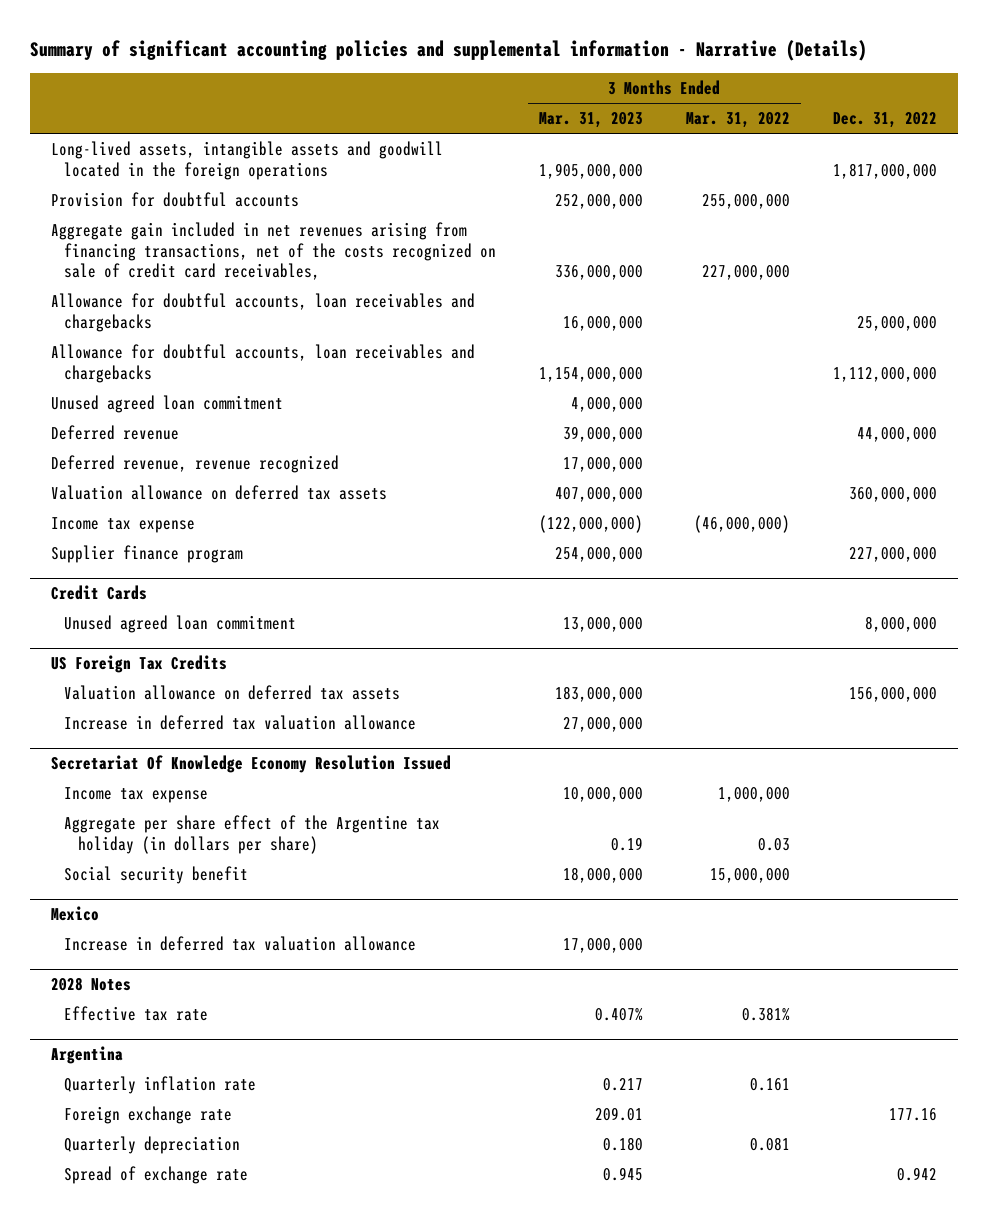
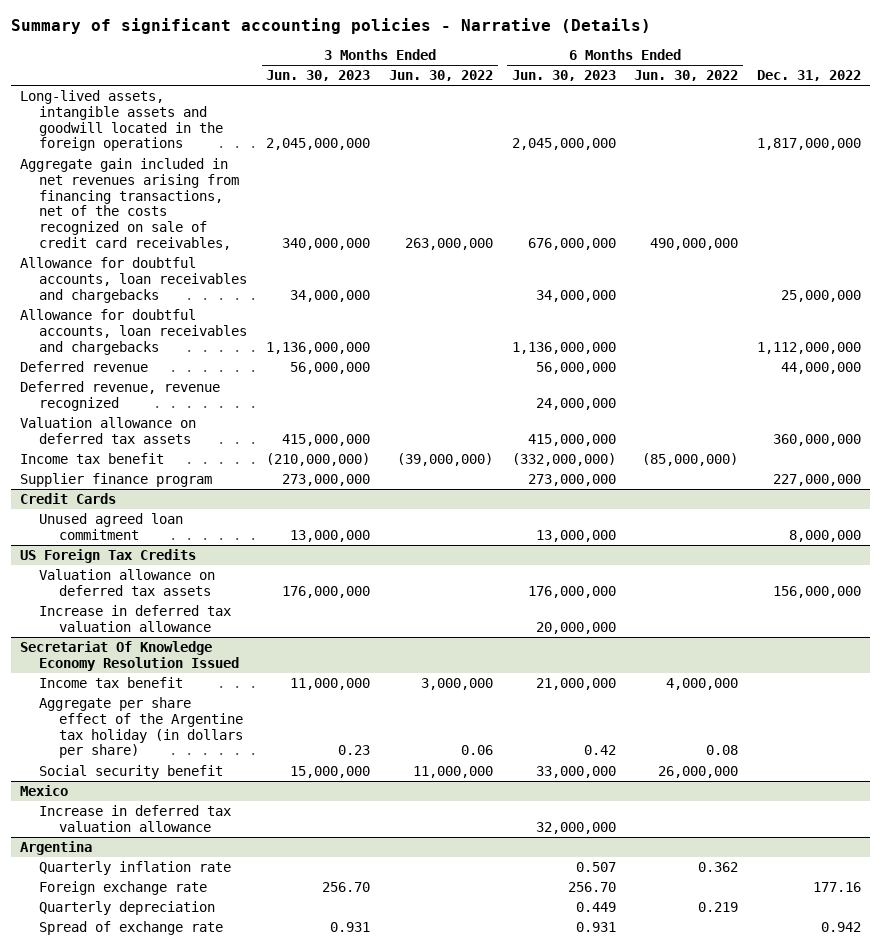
- Summary of significant accounting policies and supplemental information - Narrative (Details)
+ Summary of significant accounting policies - Narrative (Details)
- | 3 Months Ended Mar. 31, 2023 | 3 Months Ended Mar. 31, 2022 | Dec. 31, 2022
+ | 3 Months Ended Jun. 30, 2023 | 3 Months Ended Jun. 30, 2022 | 6 Months Ended Jun. 30, 2023 | 6 Months Ended Jun. 30, 2022 | Dec. 31, 2022
- Provision for doubtful accounts | 252,000,000 | 255,000,000 |
- Unused agreed loan commitment | 4,000,000 | |
- Income tax expense | (122,000,000) | (46,000,000) |
+ Income tax benefit | (210,000,000) | (39,000,000) | (332,000,000) | (85,000,000) |
@ Secretariat Of Knowledge Economy Resolution Issued
- Income tax expense | 10,000,000 | 1,000,000 |
+ Income tax benefit | 11,000,000 | 3,000,000 | 21,000,000 | 4,000,000 |
- 2028 Notes
- Effective tax rate | 0.407% | 0.381% |

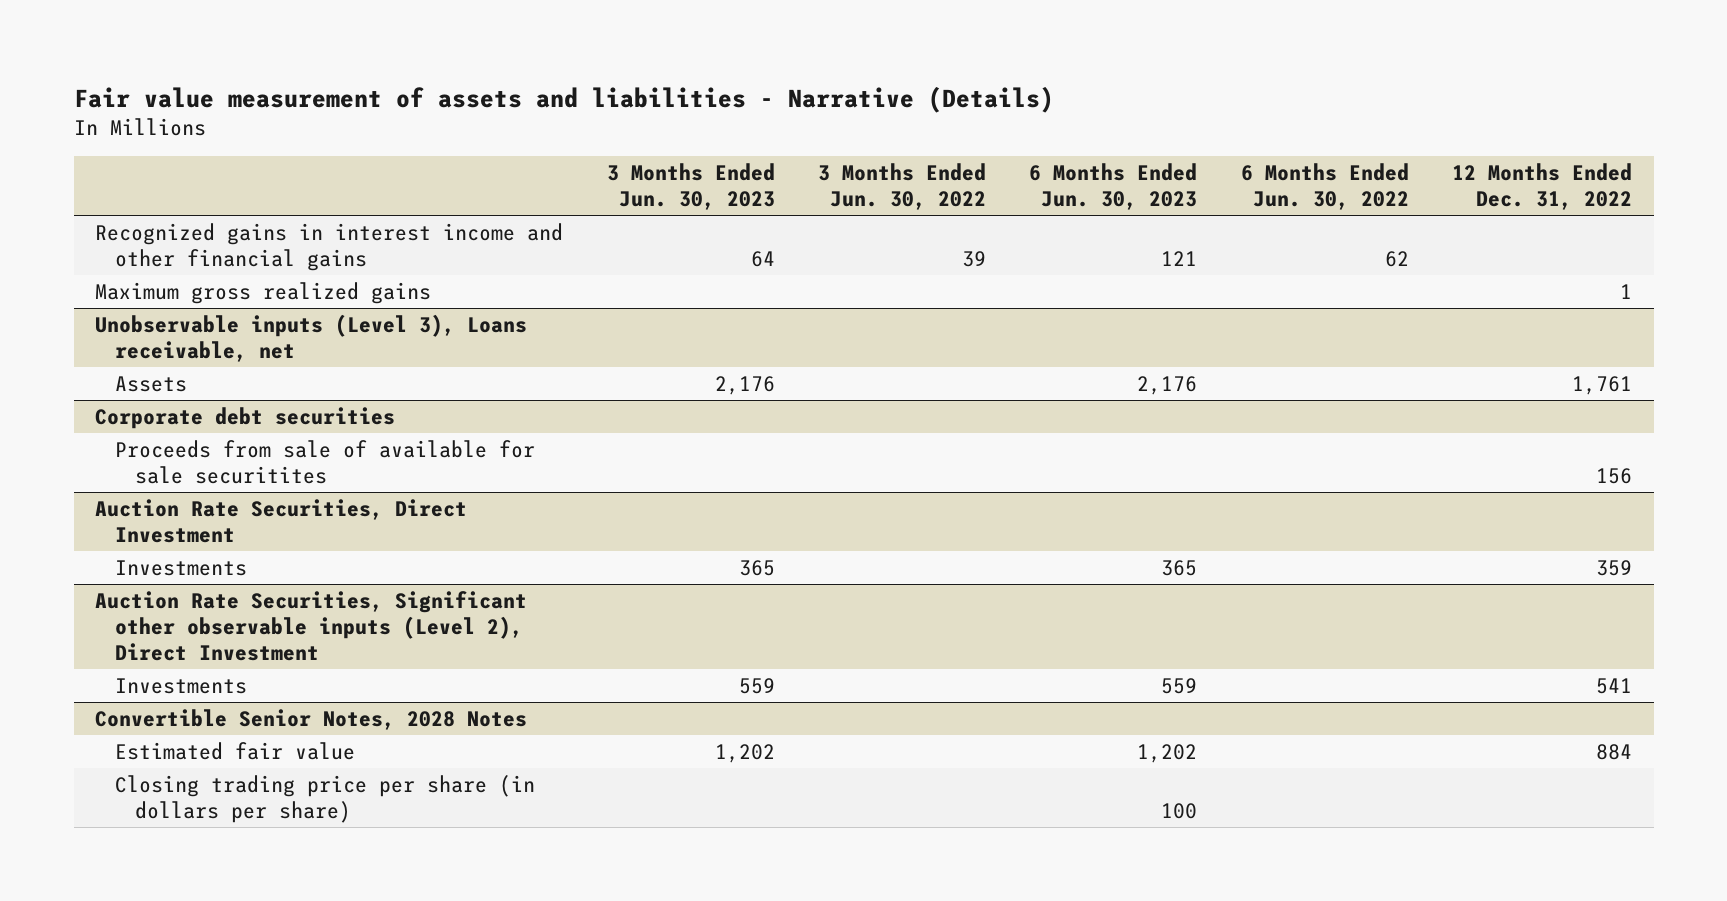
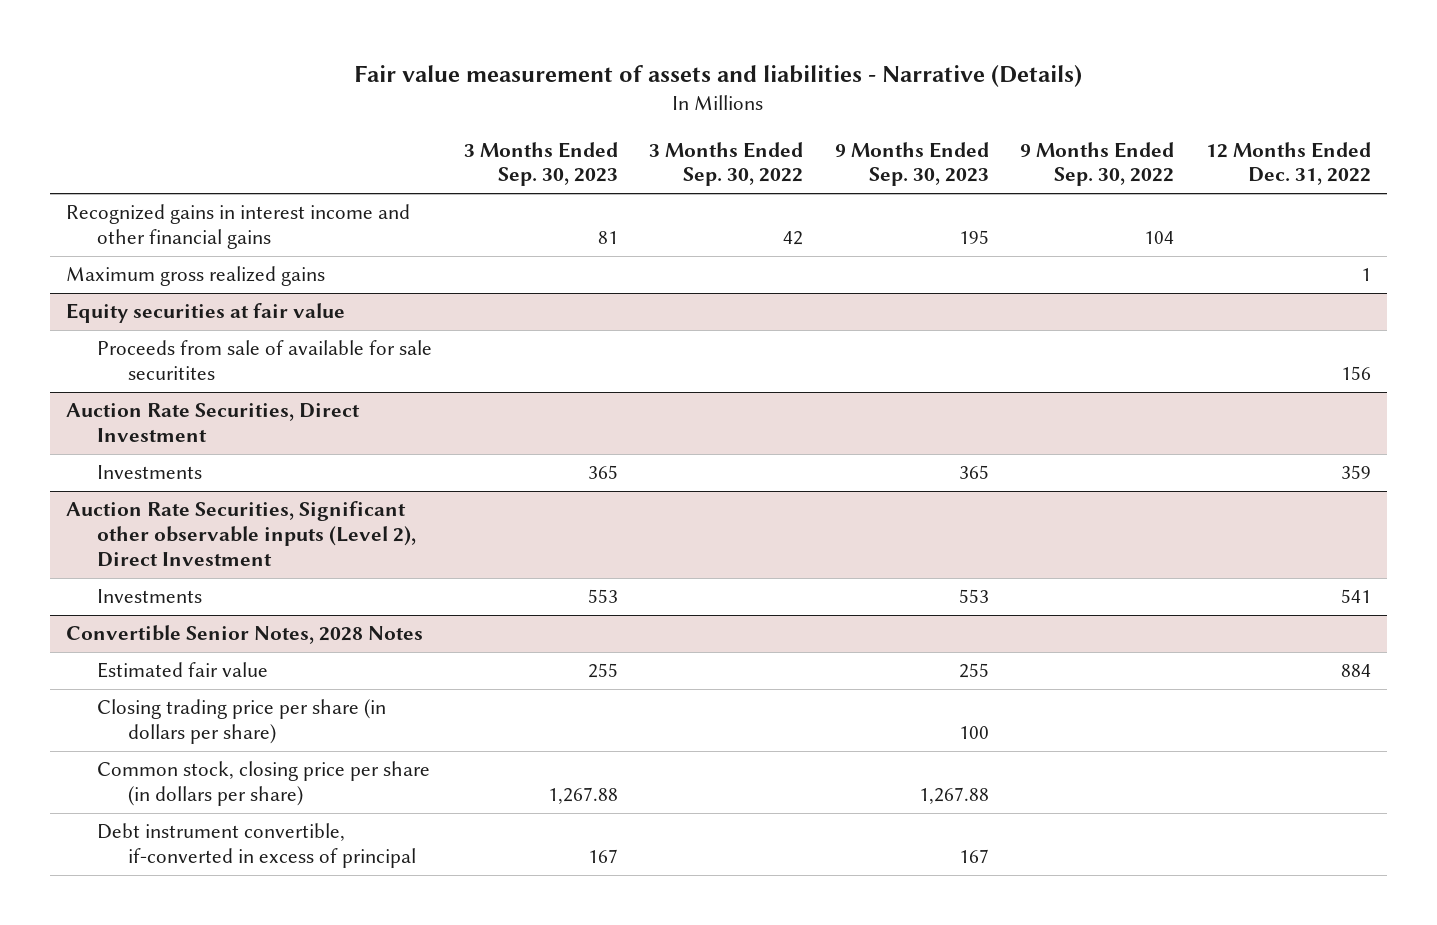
- | 3 Months Ended Jun. 30, 2023 | 3 Months Ended Jun. 30, 2022 | 6 Months Ended Jun. 30, 2023 | 6 Months Ended Jun. 30, 2022 | 12 Months Ended Dec. 31, 2022
+ | 3 Months Ended Sep. 30, 2023 | 3 Months Ended Sep. 30, 2022 | 9 Months Ended Sep. 30, 2023 | 9 Months Ended Sep. 30, 2022 | 12 Months Ended Dec. 31, 2022
- Unobservable inputs (Level 3), Loans receivable, net
- Assets | 2,176 | | 2,176 | | 1,761
- Corporate debt securities
+ Equity securities at fair value
@ Convertible Senior Notes, 2028 Notes
+ Common stock, closing price per share (in dollars per share) | 1,267.88 | | 1,267.88 | |
+ Debt instrument convertible, if-converted in excess of principal | 167 | | 167 | |

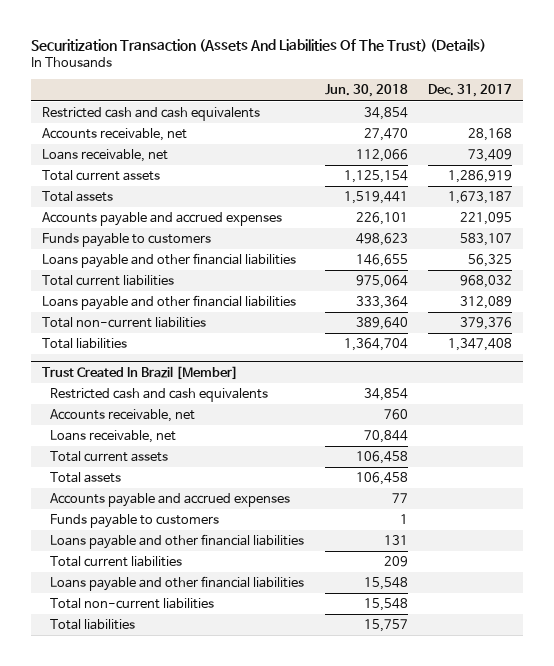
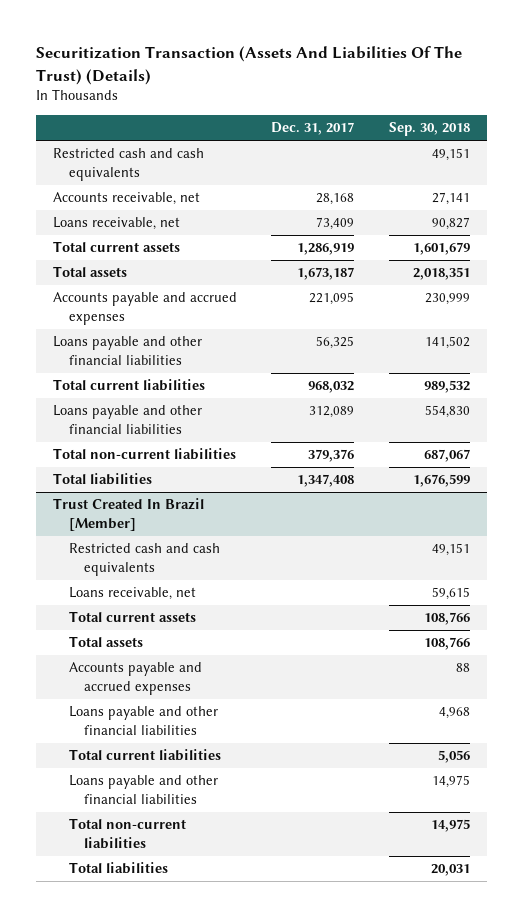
- | Jun. 30, 2018 | Dec. 31, 2017
+ | Dec. 31, 2017 | Sep. 30, 2018
- Funds payable to customers | 498,623 | 583,107
@ Trust Created In Brazil [Member]
- Accounts receivable, net | 760 |
- Funds payable to customers | 1 |

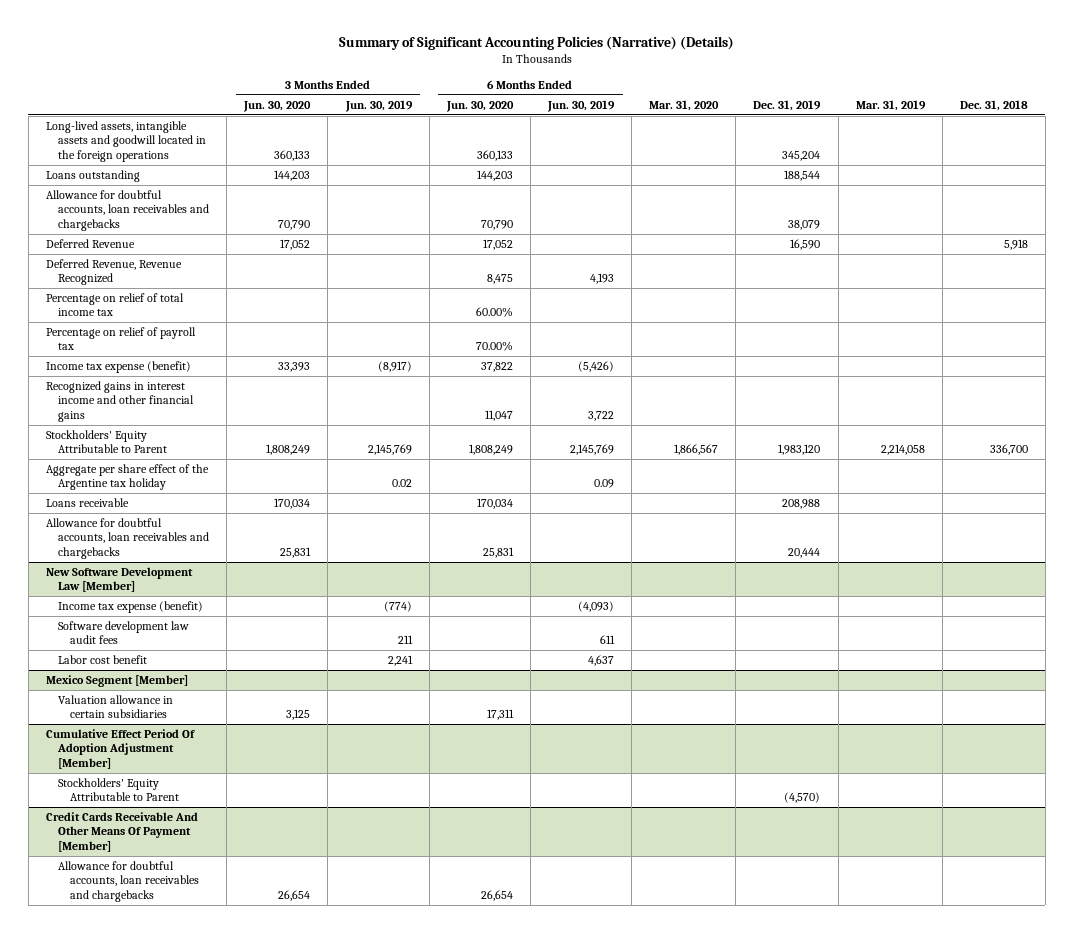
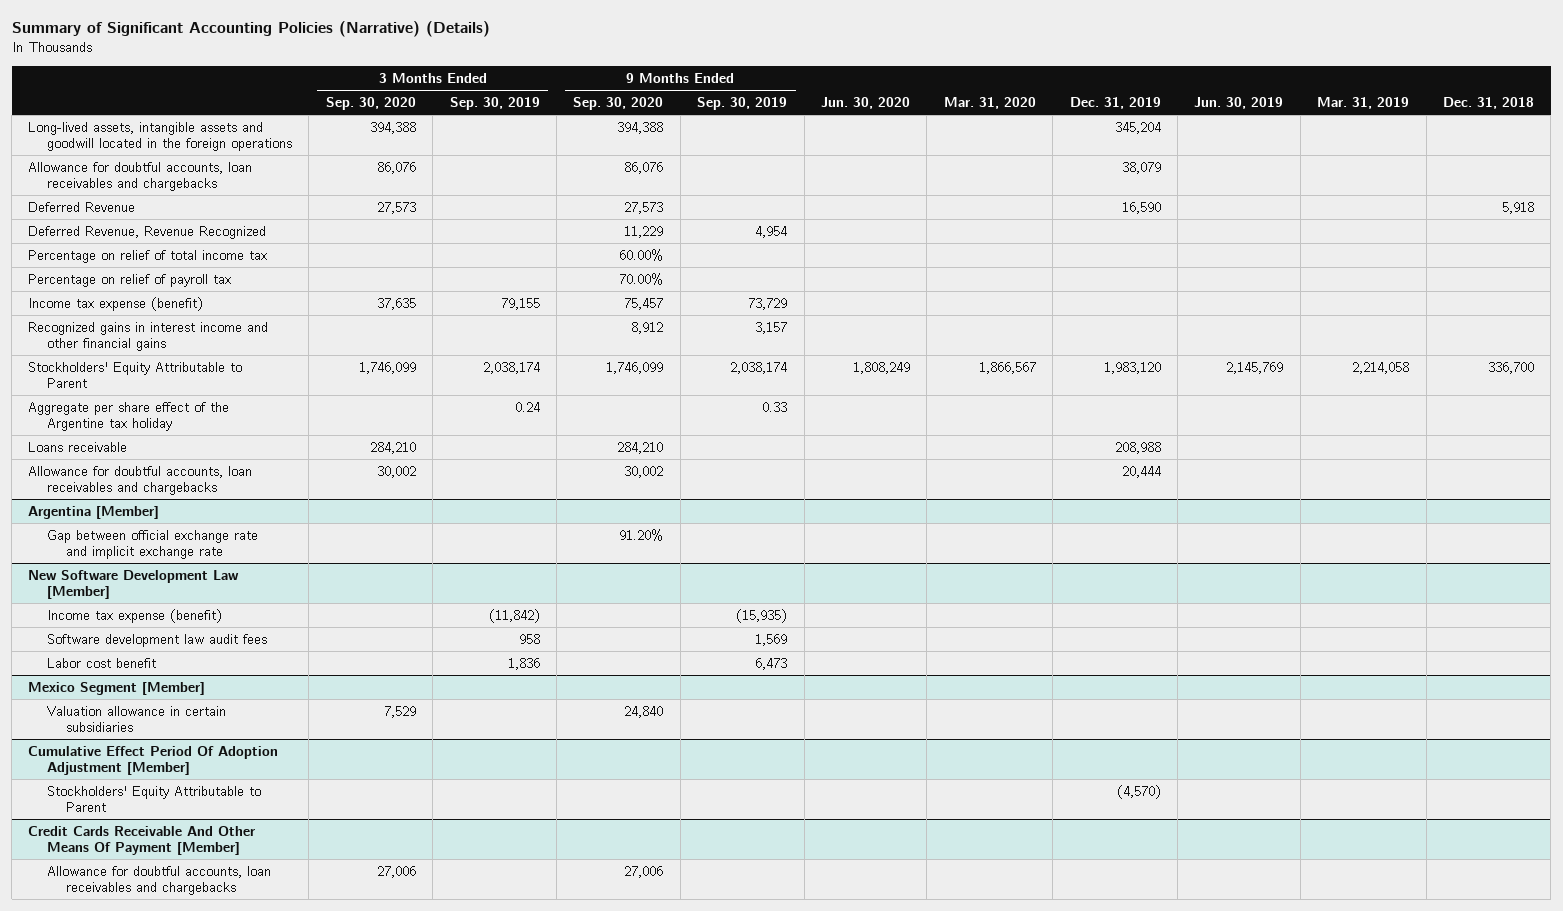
- | 3 Months Ended Jun. 30, 2020 | 3 Months Ended Jun. 30, 2019 | 6 Months Ended Jun. 30, 2020 | 6 Months Ended Jun. 30, 2019 | Mar. 31, 2020 | Dec. 31, 2019 | Mar. 31, 2019 | Dec. 31, 2018
+ | 3 Months Ended Sep. 30, 2020 | 3 Months Ended Sep. 30, 2019 | 9 Months Ended Sep. 30, 2020 | 9 Months Ended Sep. 30, 2019 | Jun. 30, 2020 | Mar. 31, 2020 | Dec. 31, 2019 | Jun. 30, 2019 | Mar. 31, 2019 | Dec. 31, 2018
- Loans outstanding | 144,203 | | 144,203 | | | 188,544 | |
+ Argentina [Member]
+ Gap between official exchange rate and implicit exchange rate | | | 91.20% | | | | | | |

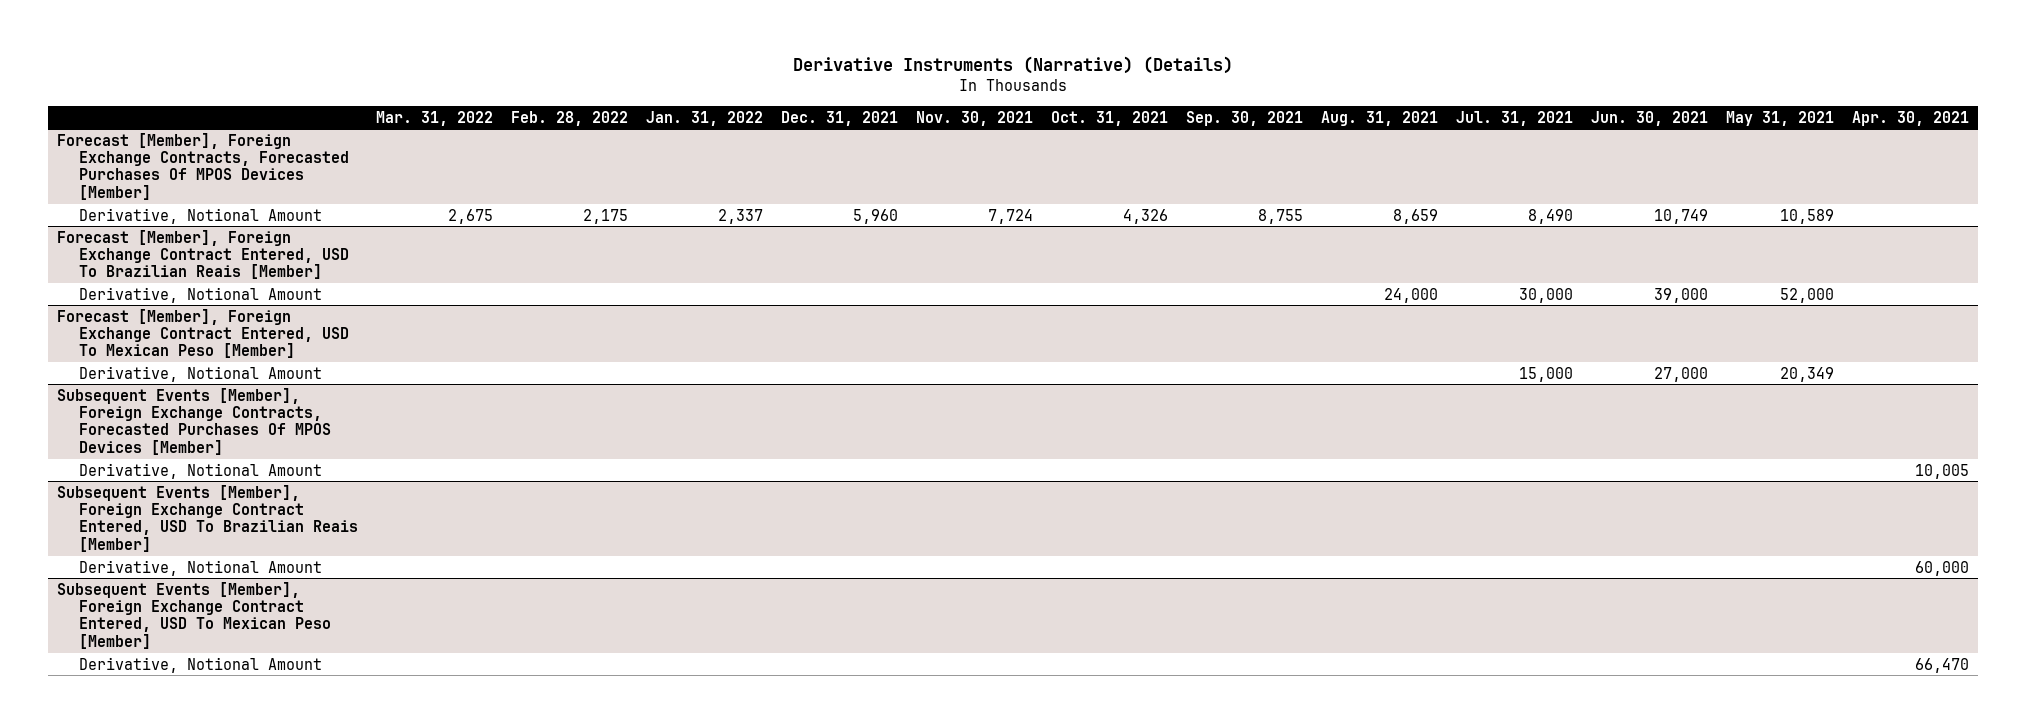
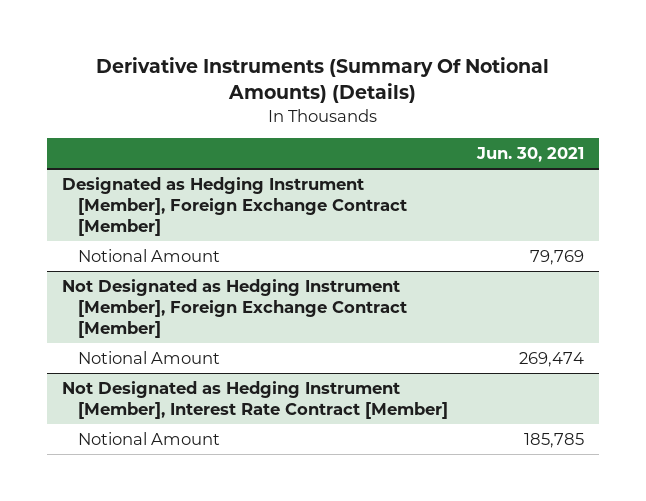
- Derivative Instruments (Narrative) (Details)
+ Derivative Instruments (Summary Of Notional Amounts) (Details)
- | Mar. 31, 2022 | Feb. 28, 2022 | Jan. 31, 2022 | Dec. 31, 2021 | Nov. 30, 2021 | Oct. 31, 2021 | Sep. 30, 2021 | Aug. 31, 2021 | Jul. 31, 2021 | Jun. 30, 2021 | May 31, 2021 | Apr. 30, 2021
+ | Jun. 30, 2021
- Forecast [Member], Foreign Exchange Contracts, Forecasted Purchases Of MPOS Devices [Member]
- Derivative, Notional Amount | 2,675 | 2,175 | 2,337 | 5,960 | 7,724 | 4,326 | 8,755 | 8,659 | 8,490 | 10,749 | 10,589 |
- Forecast [Member], Foreign Exchange Contract Entered, USD To Brazilian Reais [Member]
- Derivative, Notional Amount | | | | | | | | 24,000 | 30,000 | 39,000 | 52,000 |
- Forecast [Member], Foreign Exchange Contract Entered, USD To Mexican Peso [Member]
- Derivative, Notional Amount | | | | | | | | | 15,000 | 27,000 | 20,349 |
- Subsequent Events [Member], Foreign Exchange Contracts, Forecasted Purchases Of MPOS Devices [Member]
- Derivative, Notional Amount | | | | | | | | | | | | 10,005
- Subsequent Events [Member], Foreign Exchange Contract Entered, USD To Brazilian Reais [Member]
- Derivative, Notional Amount | | | | | | | | | | | | 60,000
- Subsequent Events [Member], Foreign Exchange Contract Entered, USD To Mexican Peso [Member]
- Derivative, Notional Amount | | | | | | | | | | | | 66,470
+ Designated as Hedging Instrument [Member], Foreign Exchange Contract [Member]
+ Notional Amount | 79,769
+ Not Designated as Hedging Instrument [Member], Foreign Exchange Contract [Member]
+ Notional Amount | 269,474
+ Not Designated as Hedging Instrument [Member], Interest Rate Contract [Member]
+ Notional Amount | 185,785

